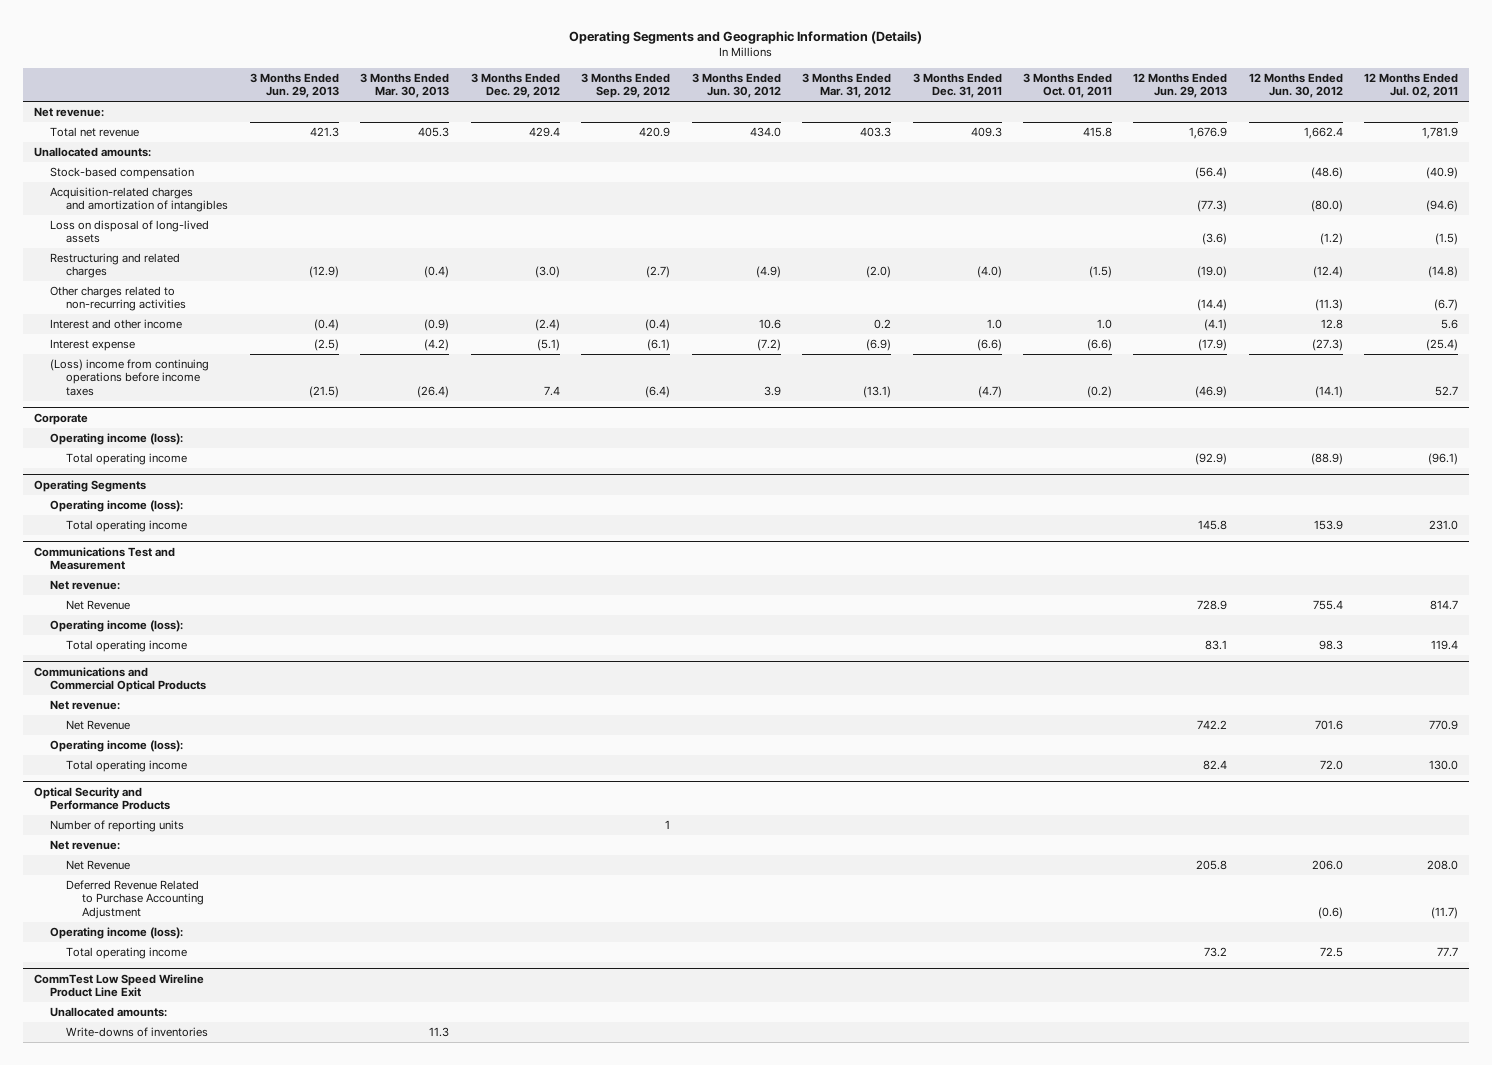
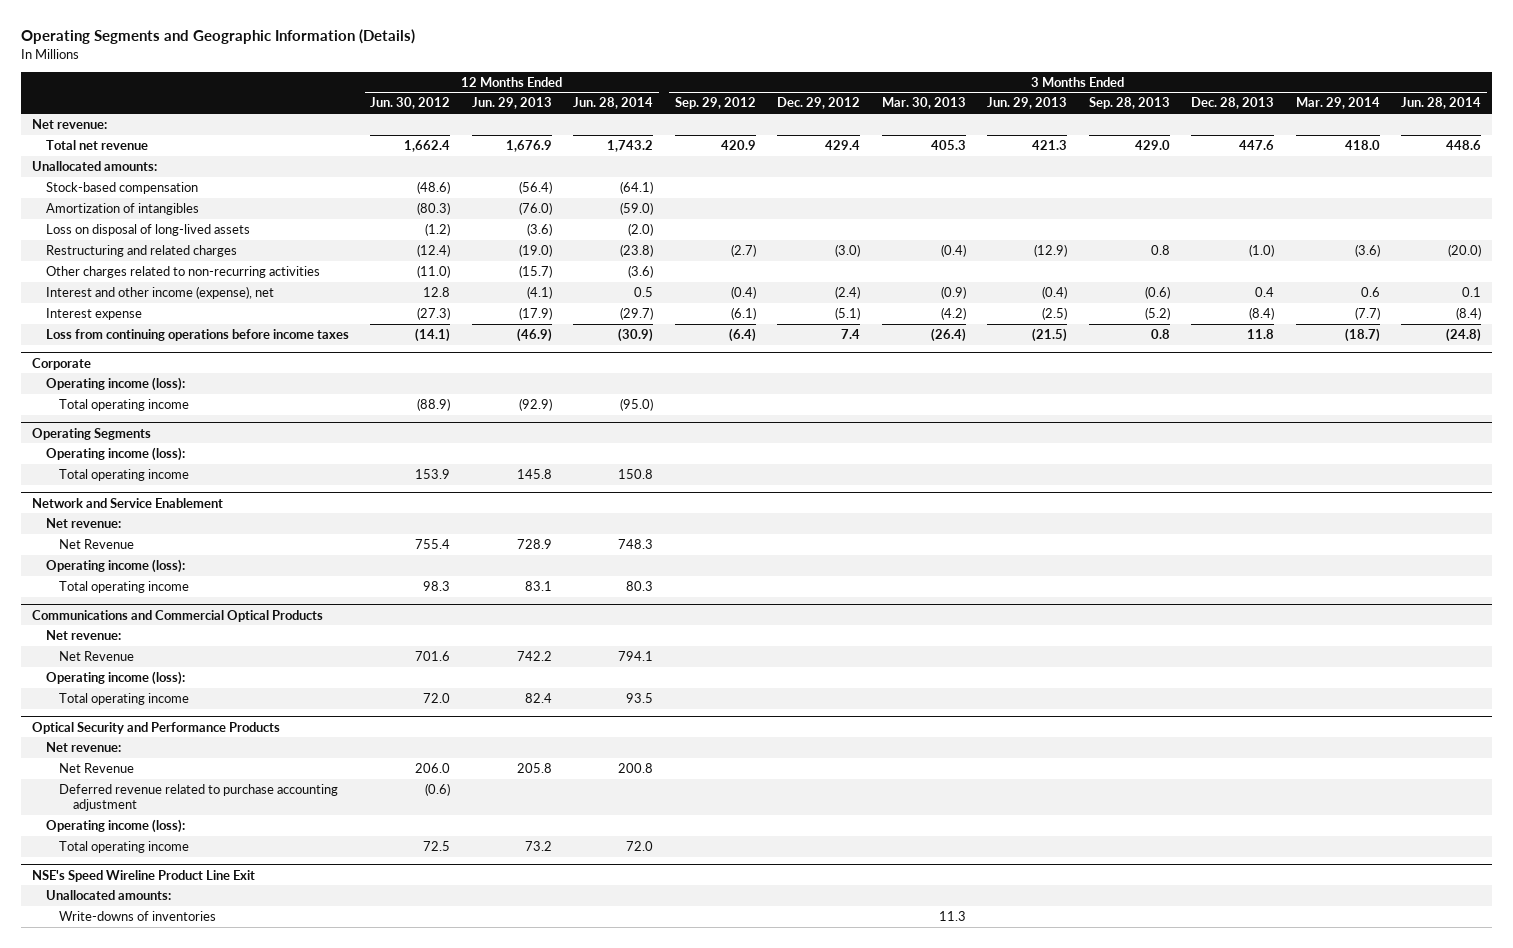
- | 3 Months Ended Jun. 29, 2013 | 3 Months Ended Mar. 30, 2013 | 3 Months Ended Dec. 29, 2012 | 3 Months Ended Sep. 29, 2012 | 3 Months Ended Jun. 30, 2012 | 3 Months Ended Mar. 31, 2012 | 3 Months Ended Dec. 31, 2011 | 3 Months Ended Oct. 01, 2011 | 12 Months Ended Jun. 29, 2013 | 12 Months Ended Jun. 30, 2012 | 12 Months Ended Jul. 02, 2011
+ | 12 Months Ended Jun. 30, 2012 | 12 Months Ended Jun. 29, 2013 | 12 Months Ended Jun. 28, 2014 | 3 Months Ended Sep. 29, 2012 | 3 Months Ended Dec. 29, 2012 | 3 Months Ended Mar. 30, 2013 | 3 Months Ended Jun. 29, 2013 | 3 Months Ended Sep. 28, 2013 | 3 Months Ended Dec. 28, 2013 | 3 Months Ended Mar. 29, 2014 | 3 Months Ended Jun. 28, 2014
- Acquisition-related charges and amortization of intangibles | | | | | | | | | (77.3) | (80.0) | (94.6)
+ Amortization of intangibles | (80.3) | (76.0) | (59.0) | | | | | | | |
- Other charges related to non-recurring activities | | | | | | | | | (14.4) | (11.3) | (6.7)
- Interest and other income | (0.4) | (0.9) | (2.4) | (0.4) | 10.6 | 0.2 | 1.0 | 1.0 | (4.1) | 12.8 | 5.6
+ Other charges related to non-recurring activities | (11.0) | (15.7) | (3.6) | | | | | | | |
+ Interest and other income (expense), net | 12.8 | (4.1) | 0.5 | (0.4) | (2.4) | (0.9) | (0.4) | (0.6) | 0.4 | 0.6 | 0.1
- (Loss) income from continuing operations before income taxes | (21.5) | (26.4) | 7.4 | (6.4) | 3.9 | (13.1) | (4.7) | (0.2) | (46.9) | (14.1) | 52.7
+ Loss from continuing operations before income taxes | (14.1) | (46.9) | (30.9) | (6.4) | 7.4 | (26.4) | (21.5) | 0.8 | 11.8 | (18.7) | (24.8)
- Communications Test and Measurement
+ Network and Service Enablement
@ Optical Security and Performance Products
- Number of reporting units | | | | 1 | | | | | | |
- Deferred Revenue Related to Purchase Accounting Adjustment | | | | | | | | | | (0.6) | (11.7)
+ Deferred revenue related to purchase accounting adjustment | (0.6) | | | | | | | | | |
- CommTest Low Speed Wireline Product Line Exit
+ NSE's Speed Wireline Product Line Exit

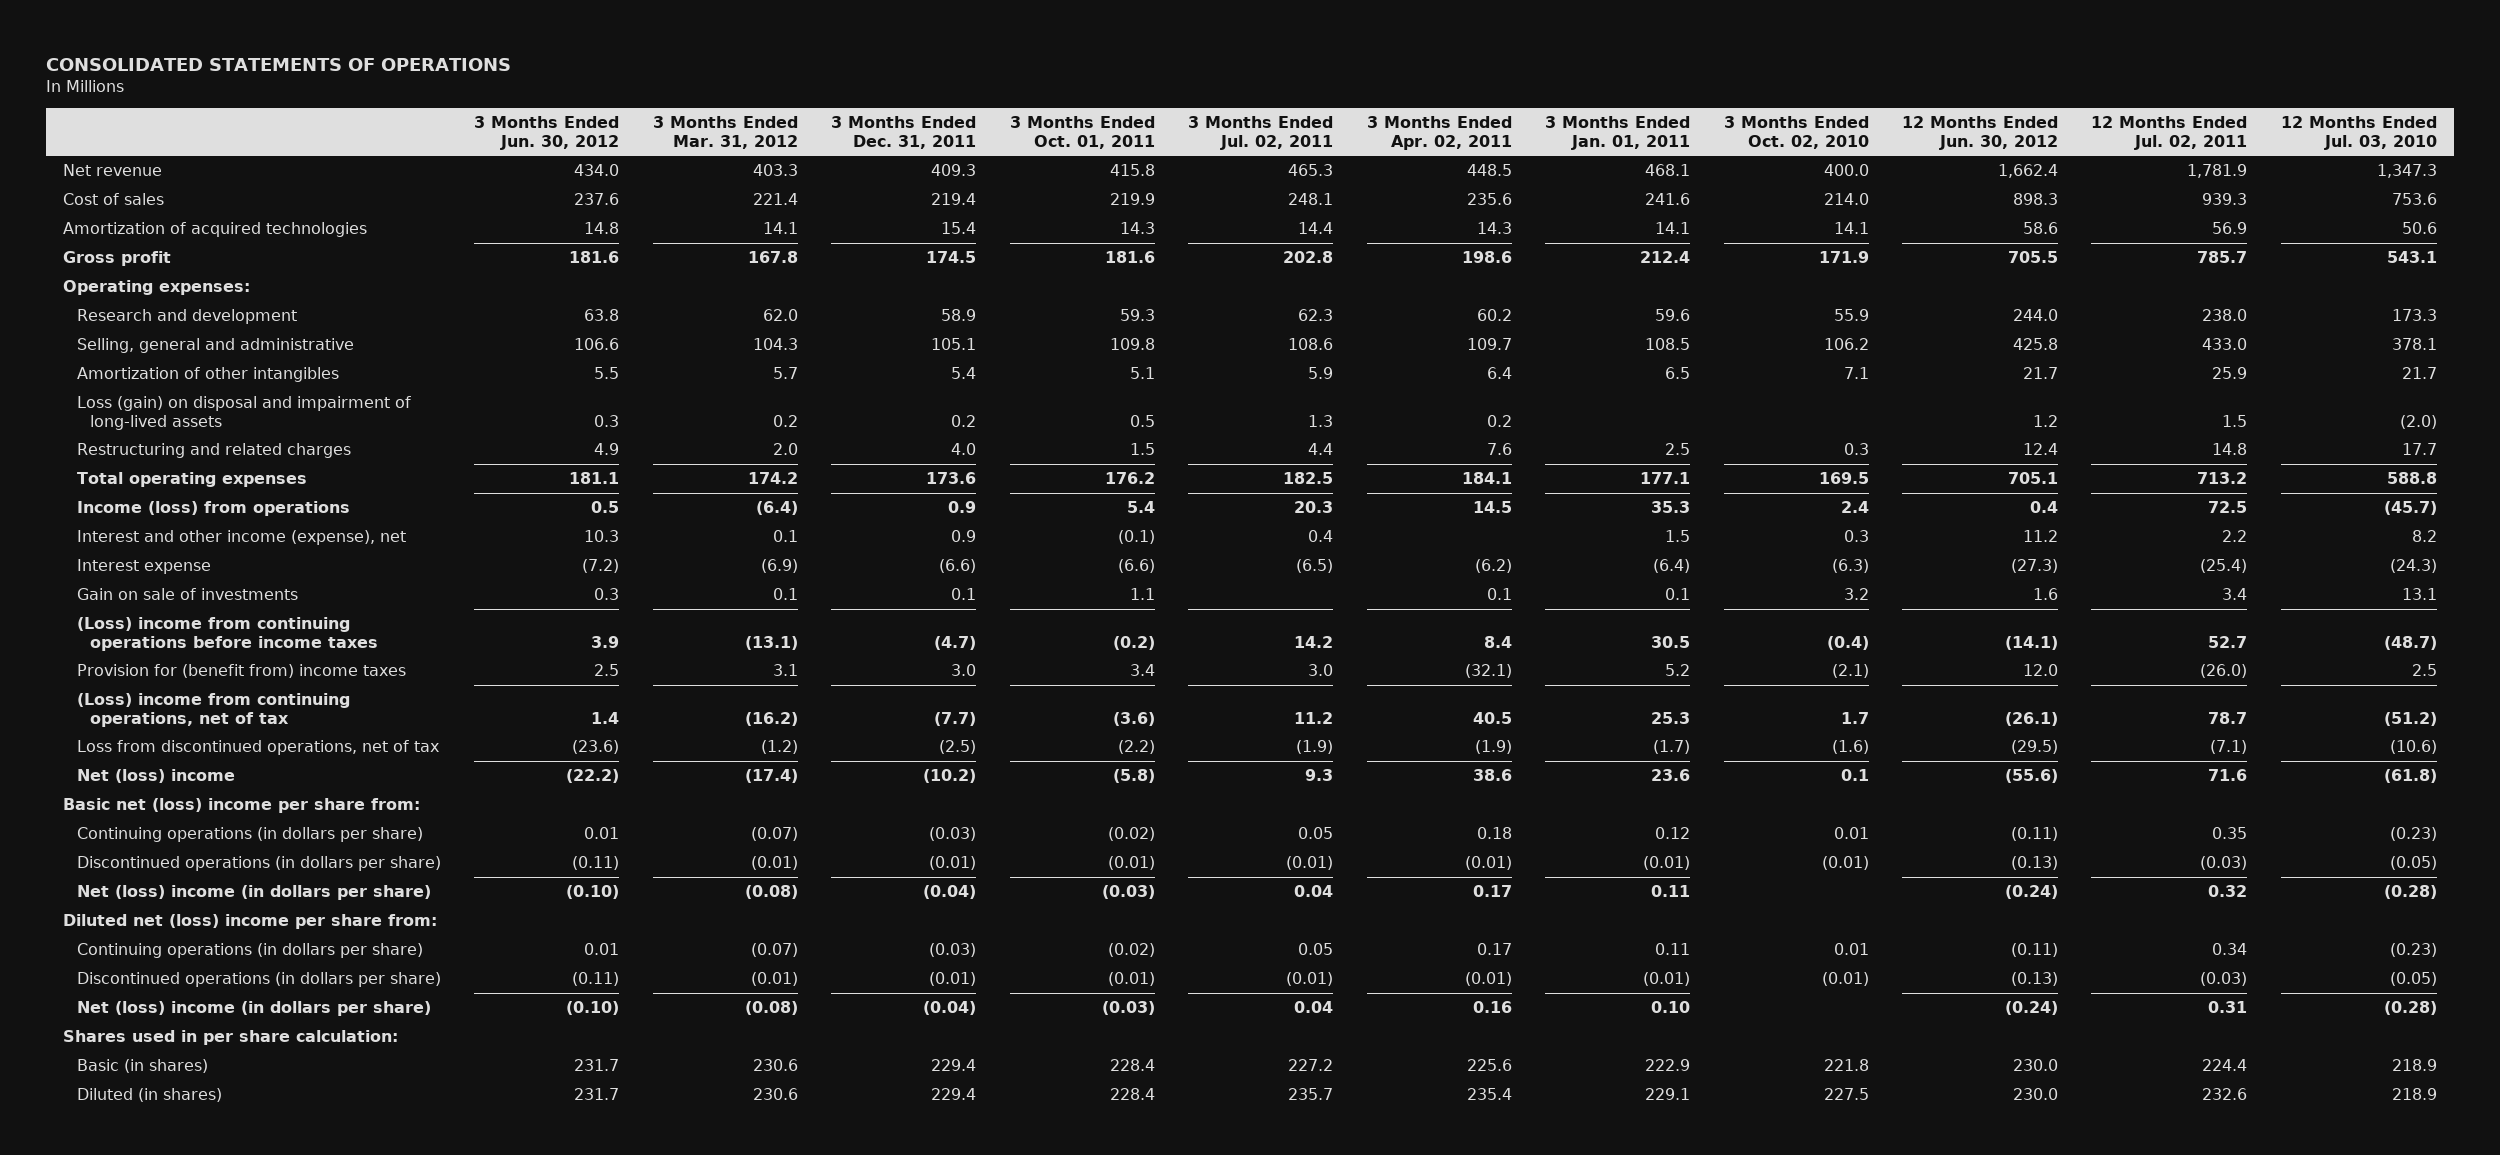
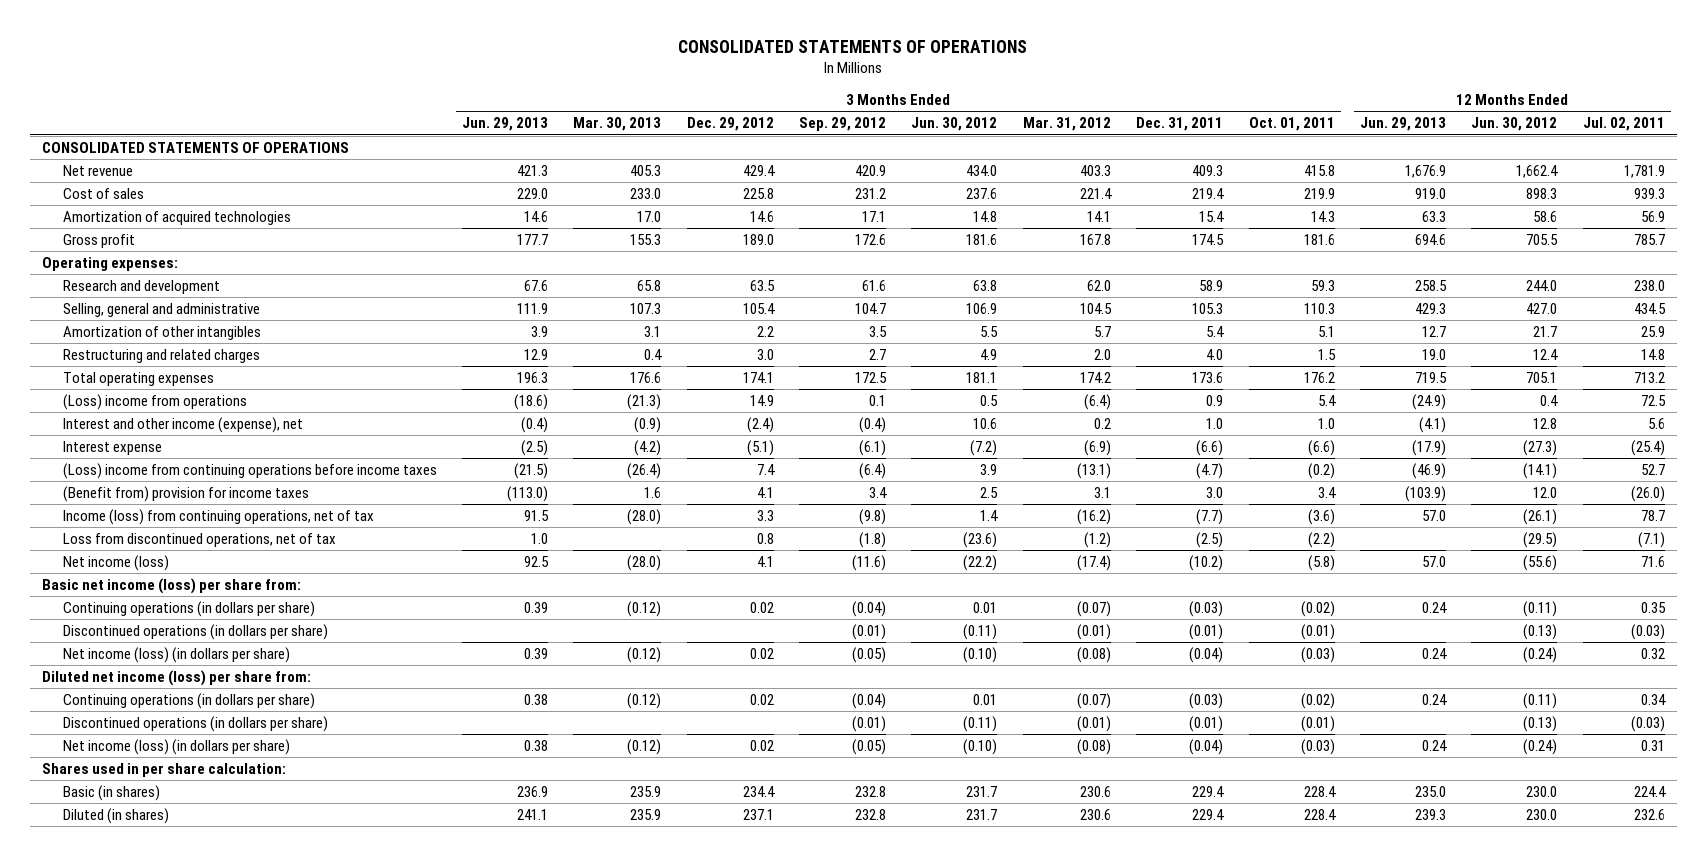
- | 3 Months Ended Jun. 30, 2012 | 3 Months Ended Mar. 31, 2012 | 3 Months Ended Dec. 31, 2011 | 3 Months Ended Oct. 01, 2011 | 3 Months Ended Jul. 02, 2011 | 3 Months Ended Apr. 02, 2011 | 3 Months Ended Jan. 01, 2011 | 3 Months Ended Oct. 02, 2010 | 12 Months Ended Jun. 30, 2012 | 12 Months Ended Jul. 02, 2011 | 12 Months Ended Jul. 03, 2010
+ | 3 Months Ended Jun. 29, 2013 | 3 Months Ended Mar. 30, 2013 | 3 Months Ended Dec. 29, 2012 | 3 Months Ended Sep. 29, 2012 | 3 Months Ended Jun. 30, 2012 | 3 Months Ended Mar. 31, 2012 | 3 Months Ended Dec. 31, 2011 | 3 Months Ended Oct. 01, 2011 | 12 Months Ended Jun. 29, 2013 | 12 Months Ended Jun. 30, 2012 | 12 Months Ended Jul. 02, 2011
+ CONSOLIDATED STATEMENTS OF OPERATIONS
- Selling, general and administrative | 106.6 | 104.3 | 105.1 | 109.8 | 108.6 | 109.7 | 108.5 | 106.2 | 425.8 | 433.0 | 378.1
+ Selling, general and administrative | 111.9 | 107.3 | 105.4 | 104.7 | 106.9 | 104.5 | 105.3 | 110.3 | 429.3 | 427.0 | 434.5
- Loss (gain) on disposal and impairment of long-lived assets | 0.3 | 0.2 | 0.2 | 0.5 | 1.3 | 0.2 | | | 1.2 | 1.5 | (2.0)
- Income (loss) from operations | 0.5 | (6.4) | 0.9 | 5.4 | 20.3 | 14.5 | 35.3 | 2.4 | 0.4 | 72.5 | (45.7)
- Interest and other income (expense), net | 10.3 | 0.1 | 0.9 | (0.1) | 0.4 | | 1.5 | 0.3 | 11.2 | 2.2 | 8.2
+ (Loss) income from operations | (18.6) | (21.3) | 14.9 | 0.1 | 0.5 | (6.4) | 0.9 | 5.4 | (24.9) | 0.4 | 72.5
+ Interest and other income (expense), net | (0.4) | (0.9) | (2.4) | (0.4) | 10.6 | 0.2 | 1.0 | 1.0 | (4.1) | 12.8 | 5.6
- Gain on sale of investments | 0.3 | 0.1 | 0.1 | 1.1 | | 0.1 | 0.1 | 3.2 | 1.6 | 3.4 | 13.1
- Provision for (benefit from) income taxes | 2.5 | 3.1 | 3.0 | 3.4 | 3.0 | (32.1) | 5.2 | (2.1) | 12.0 | (26.0) | 2.5
- (Loss) income from continuing operations, net of tax | 1.4 | (16.2) | (7.7) | (3.6) | 11.2 | 40.5 | 25.3 | 1.7 | (26.1) | 78.7 | (51.2)
+ (Benefit from) provision for income taxes | (113.0) | 1.6 | 4.1 | 3.4 | 2.5 | 3.1 | 3.0 | 3.4 | (103.9) | 12.0 | (26.0)
+ Income (loss) from continuing operations, net of tax | 91.5 | (28.0) | 3.3 | (9.8) | 1.4 | (16.2) | (7.7) | (3.6) | 57.0 | (26.1) | 78.7
- Net (loss) income | (22.2) | (17.4) | (10.2) | (5.8) | 9.3 | 38.6 | 23.6 | 0.1 | (55.6) | 71.6 | (61.8)
- Basic net (loss) income per share from:
+ Net income (loss) | 92.5 | (28.0) | 4.1 | (11.6) | (22.2) | (17.4) | (10.2) | (5.8) | 57.0 | (55.6) | 71.6
+ Basic net income (loss) per share from:
- Net (loss) income (in dollars per share) | (0.10) | (0.08) | (0.04) | (0.03) | 0.04 | 0.17 | 0.11 | | (0.24) | 0.32 | (0.28)
- Diluted net (loss) income per share from:
+ Net income (loss) (in dollars per share) | 0.39 | (0.12) | 0.02 | (0.05) | (0.10) | (0.08) | (0.04) | (0.03) | 0.24 | (0.24) | 0.32
+ Diluted net income (loss) per share from:
- Net (loss) income (in dollars per share) | (0.10) | (0.08) | (0.04) | (0.03) | 0.04 | 0.16 | 0.10 | | (0.24) | 0.31 | (0.28)
+ Net income (loss) (in dollars per share) | 0.38 | (0.12) | 0.02 | (0.05) | (0.10) | (0.08) | (0.04) | (0.03) | 0.24 | (0.24) | 0.31

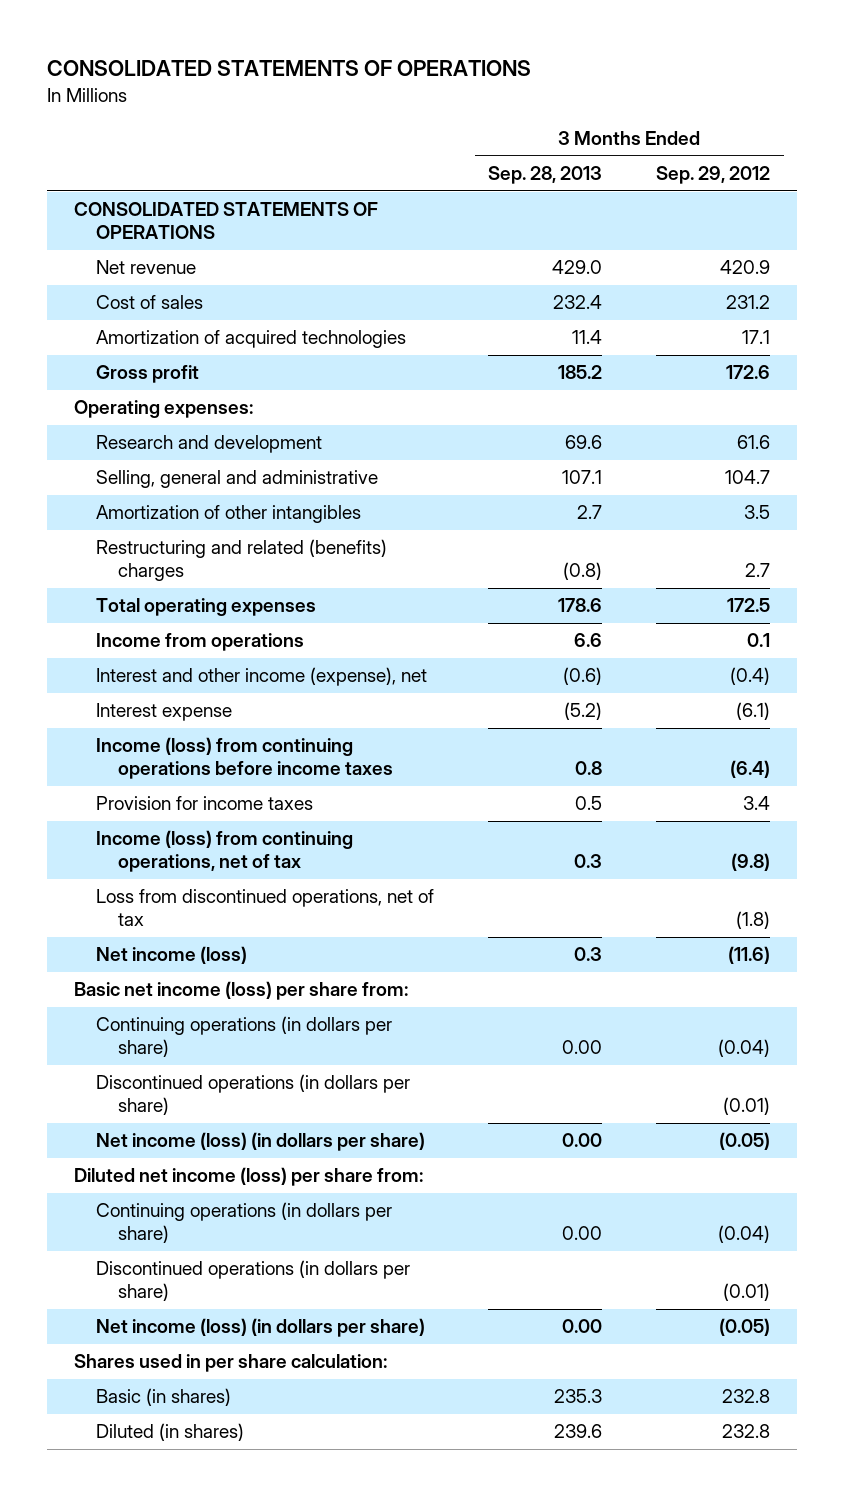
- | 3 Months Ended Jun. 29, 2013 | 3 Months Ended Mar. 30, 2013 | 3 Months Ended Dec. 29, 2012 | 3 Months Ended Sep. 29, 2012 | 3 Months Ended Jun. 30, 2012 | 3 Months Ended Mar. 31, 2012 | 3 Months Ended Dec. 31, 2011 | 3 Months Ended Oct. 01, 2011 | 12 Months Ended Jun. 29, 2013 | 12 Months Ended Jun. 30, 2012 | 12 Months Ended Jul. 02, 2011
+ | 3 Months Ended Sep. 28, 2013 | 3 Months Ended Sep. 29, 2012
- Restructuring and related charges | 12.9 | 0.4 | 3.0 | 2.7 | 4.9 | 2.0 | 4.0 | 1.5 | 19.0 | 12.4 | 14.8
+ Restructuring and related (benefits) charges | (0.8) | 2.7
- (Loss) income from operations | (18.6) | (21.3) | 14.9 | 0.1 | 0.5 | (6.4) | 0.9 | 5.4 | (24.9) | 0.4 | 72.5
+ Income from operations | 6.6 | 0.1
- (Loss) income from continuing operations before income taxes | (21.5) | (26.4) | 7.4 | (6.4) | 3.9 | (13.1) | (4.7) | (0.2) | (46.9) | (14.1) | 52.7
- (Benefit from) provision for income taxes | (113.0) | 1.6 | 4.1 | 3.4 | 2.5 | 3.1 | 3.0 | 3.4 | (103.9) | 12.0 | (26.0)
+ Income (loss) from continuing operations before income taxes | 0.8 | (6.4)
+ Provision for income taxes | 0.5 | 3.4

